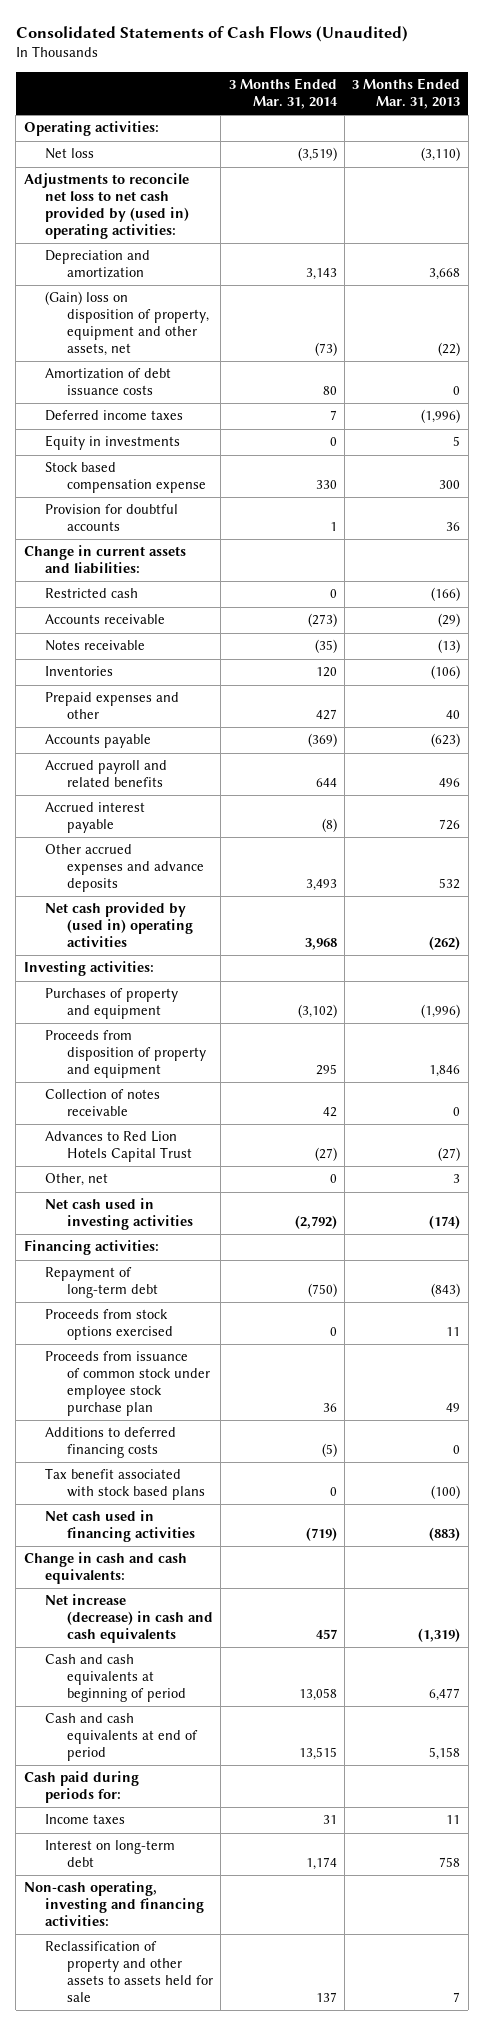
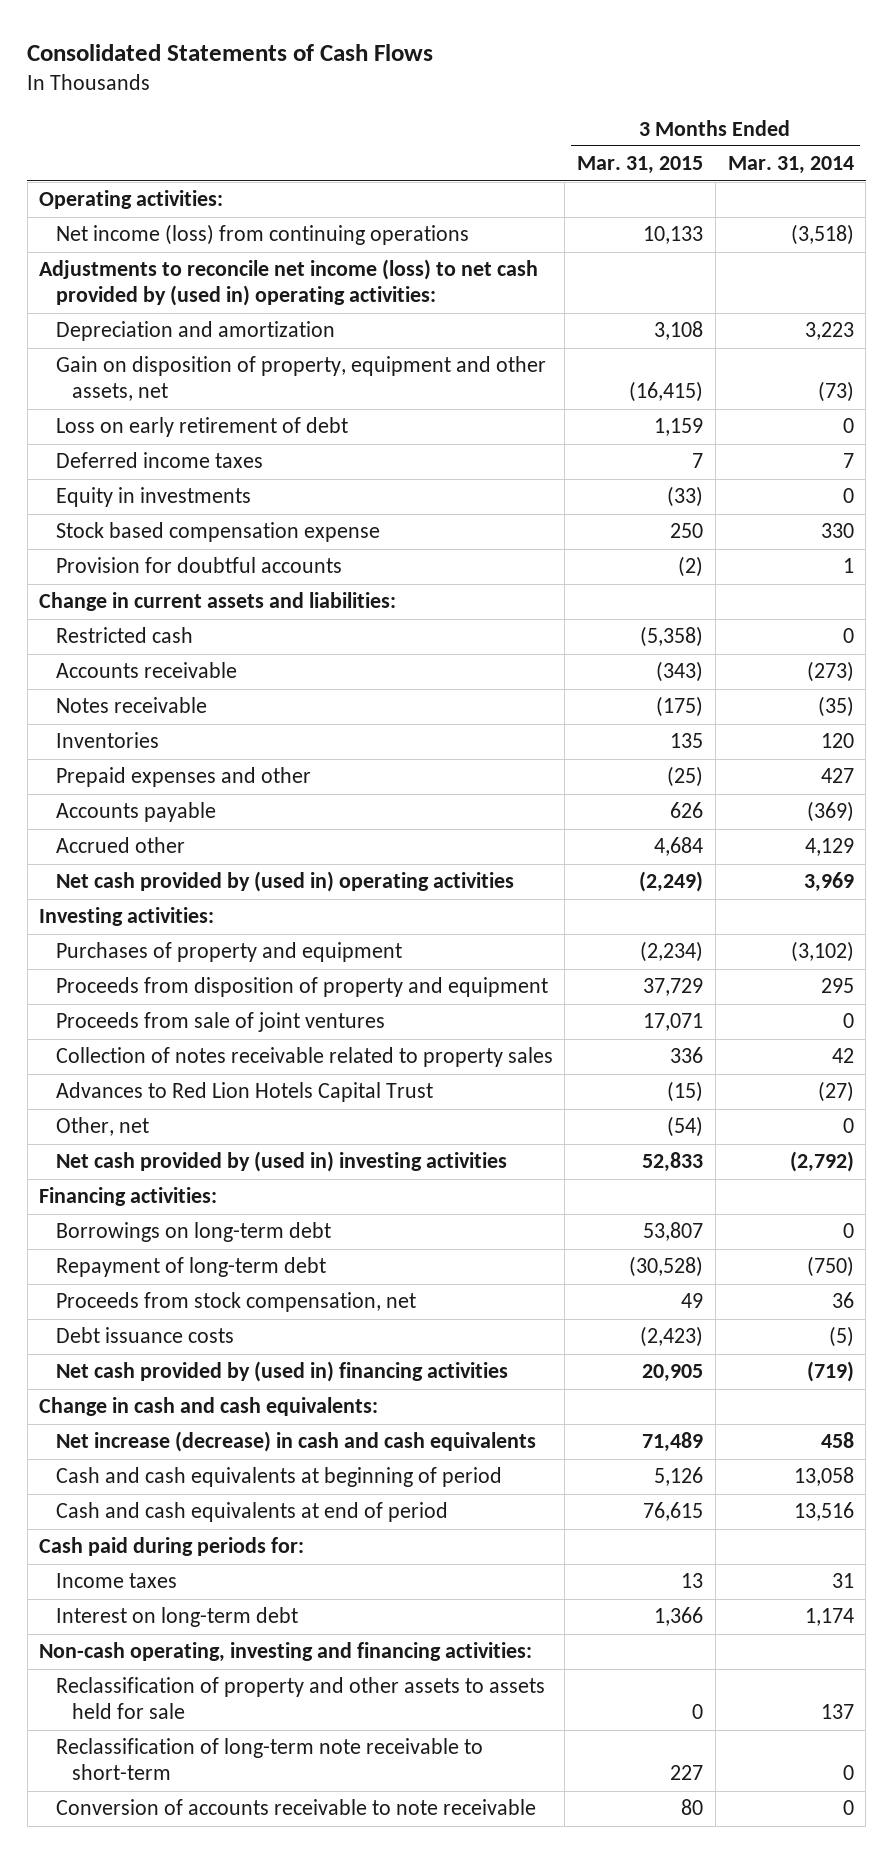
- Consolidated Statements of Cash Flows (Unaudited)
+ Consolidated Statements of Cash Flows
- | 3 Months Ended Mar. 31, 2014 | 3 Months Ended Mar. 31, 2013
+ | 3 Months Ended Mar. 31, 2015 | 3 Months Ended Mar. 31, 2014
- Net loss | (3,519) | (3,110)
- Adjustments to reconcile net loss to net cash provided by (used in) operating activities:
- Depreciation and amortization | 3,143 | 3,668
- (Gain) loss on disposition of property, equipment and other assets, net | (73) | (22)
- Amortization of debt issuance costs | 80 | 0
+ Net income (loss) from continuing operations | 10,133 | (3,518)
+ Adjustments to reconcile net income (loss) to net cash provided by (used in) operating activities:
+ Depreciation and amortization | 3,108 | 3,223
+ Gain on disposition of property, equipment and other assets, net | (16,415) | (73)
+ Loss on early retirement of debt | 1,159 | 0
- Accrued payroll and related benefits | 644 | 496
- Accrued interest payable | (8) | 726
- Other accrued expenses and advance deposits | 3,493 | 532
- Net cash provided by (used in) operating activities | 3,968 | (262)
+ Accrued other | 4,684 | 4,129
+ Net cash provided by (used in) operating activities | (2,249) | 3,969
- Collection of notes receivable | 42 | 0
+ Proceeds from sale of joint ventures | 17,071 | 0
+ Collection of notes receivable related to property sales | 336 | 42
- Net cash used in investing activities | (2,792) | (174)
+ Net cash provided by (used in) investing activities | 52,833 | (2,792)
+ Borrowings on long-term debt | 53,807 | 0
- Proceeds from stock options exercised | 0 | 11
- Proceeds from issuance of common stock under employee stock purchase plan | 36 | 49
- Additions to deferred financing costs | (5) | 0
- Tax benefit associated with stock based plans | 0 | (100)
- Net cash used in financing activities | (719) | (883)
+ Proceeds from stock compensation, net | 49 | 36
+ Debt issuance costs | (2,423) | (5)
+ Net cash provided by (used in) financing activities | 20,905 | (719)
- Net increase (decrease) in cash and cash equivalents | 457 | (1,319)
+ Net increase (decrease) in cash and cash equivalents | 71,489 | 458
- Cash and cash equivalents at end of period | 13,515 | 5,158
+ Cash and cash equivalents at end of period | 76,615 | 13,516
+ Reclassification of long-term note receivable to short-term | 227 | 0
+ Conversion of accounts receivable to note receivable | 80 | 0

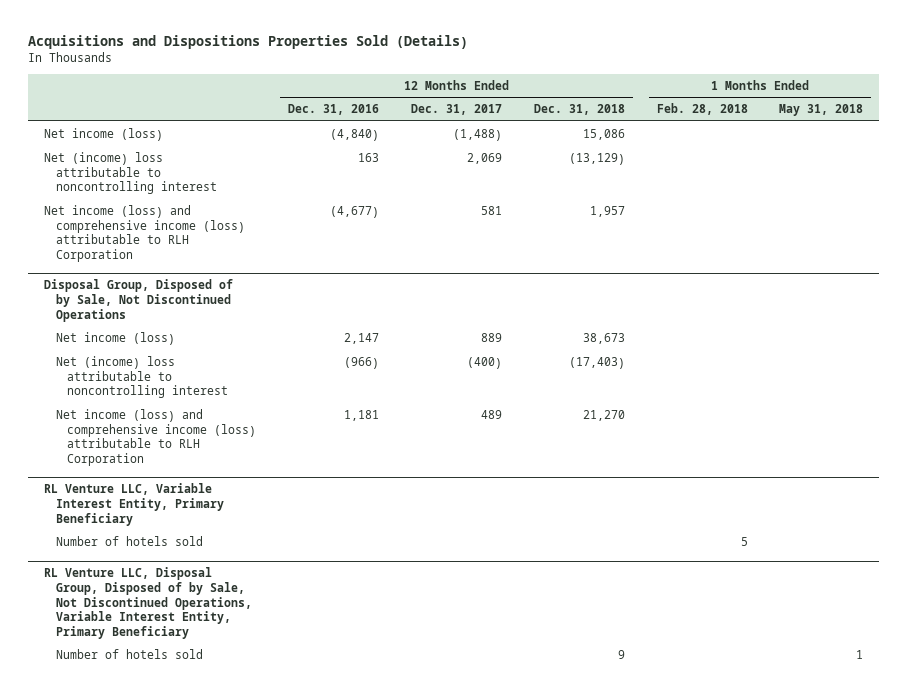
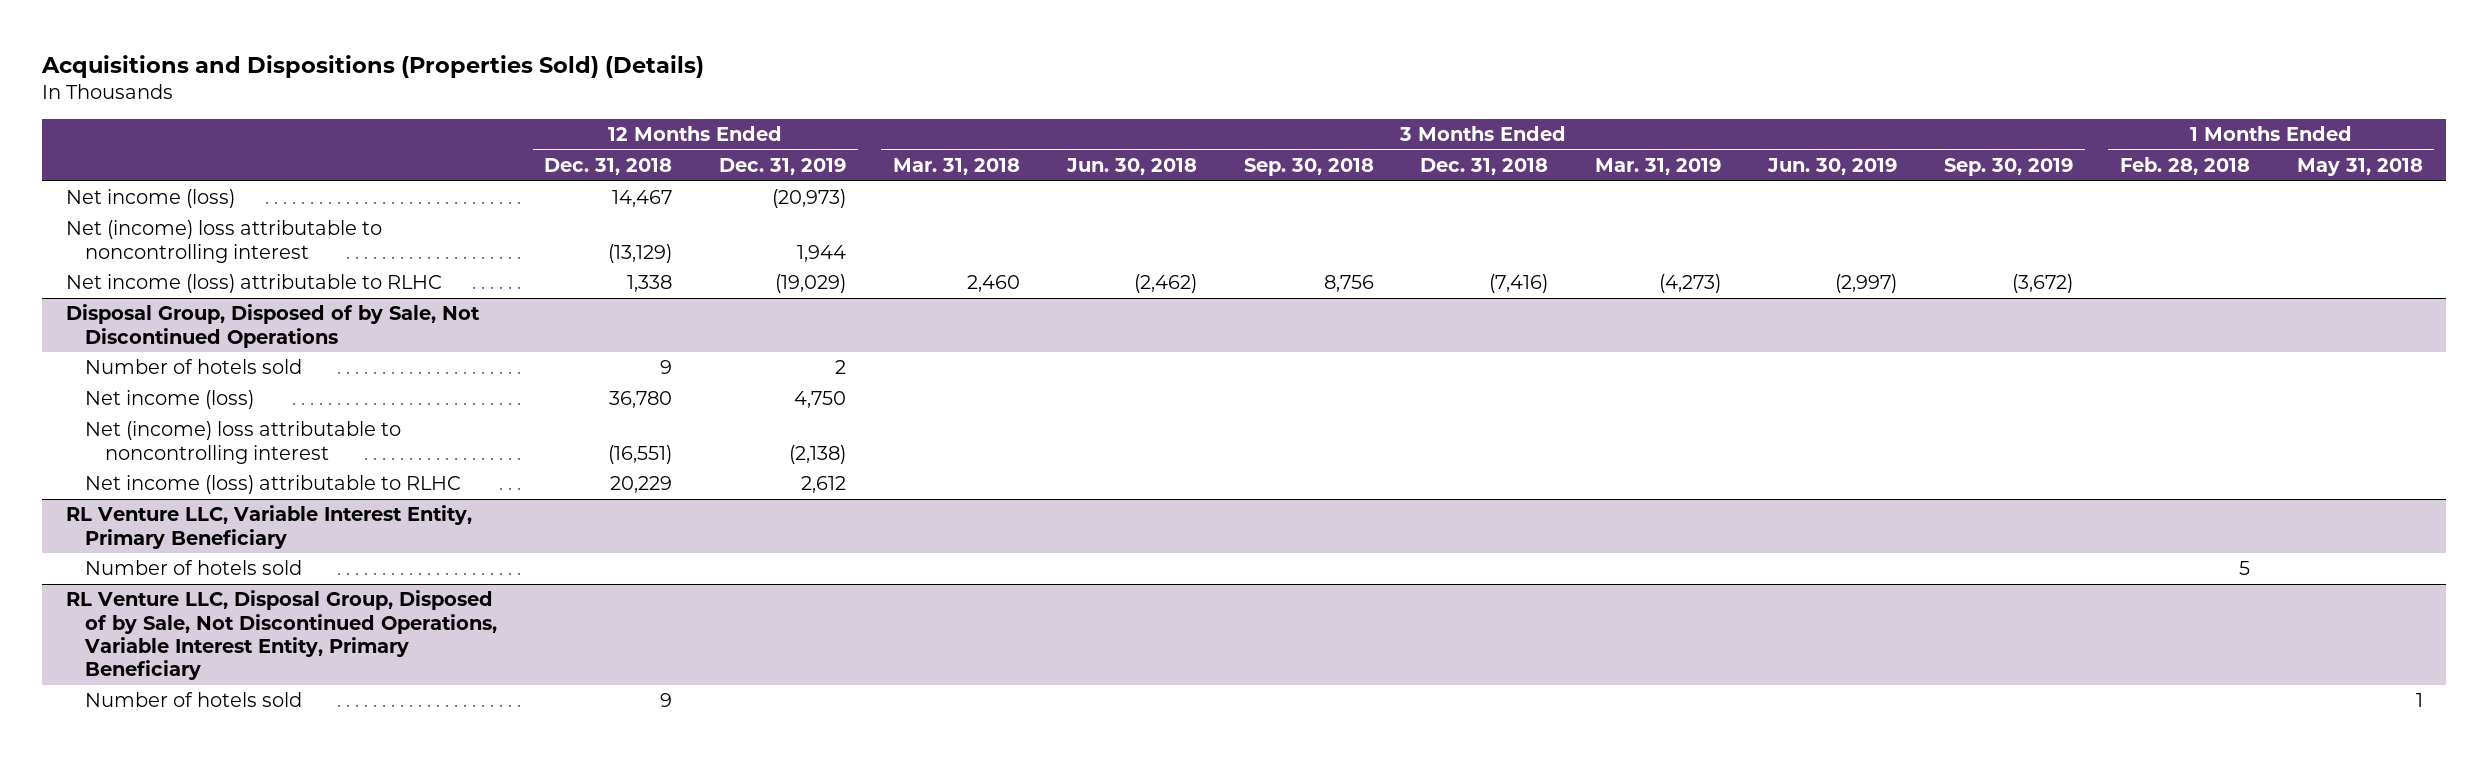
- Acquisitions and Dispositions Properties Sold (Details)
+ Acquisitions and Dispositions (Properties Sold) (Details)
- | 12 Months Ended Dec. 31, 2016 | 12 Months Ended Dec. 31, 2017 | 12 Months Ended Dec. 31, 2018 | 1 Months Ended Feb. 28, 2018 | 1 Months Ended May 31, 2018
+ | 12 Months Ended Dec. 31, 2018 | 12 Months Ended Dec. 31, 2019 | 3 Months Ended Mar. 31, 2018 | 3 Months Ended Jun. 30, 2018 | 3 Months Ended Sep. 30, 2018 | 3 Months Ended Dec. 31, 2018 | 3 Months Ended Mar. 31, 2019 | 3 Months Ended Jun. 30, 2019 | 3 Months Ended Sep. 30, 2019 | 1 Months Ended Feb. 28, 2018 | 1 Months Ended May 31, 2018
- Net income (loss) | (4,840) | (1,488) | 15,086 | |
+ Net income (loss) | 14,467 | (20,973) | | | | | | | | |
- Net income (loss) and comprehensive income (loss) attributable to RLH Corporation | (4,677) | 581 | 1,957 | |
+ Net income (loss) attributable to RLHC | 1,338 | (19,029) | 2,460 | (2,462) | 8,756 | (7,416) | (4,273) | (2,997) | (3,672) | |
@ Disposal Group, Disposed of by Sale, Not Discontinued Operations
- Net income (loss) | 2,147 | 889 | 38,673 | |
- Net (income) loss attributable to noncontrolling interest | (966) | (400) | (17,403) | |
- Net income (loss) and comprehensive income (loss) attributable to RLH Corporation | 1,181 | 489 | 21,270 | |
+ Number of hotels sold | 9 | 2 | | | | | | | | |
+ Net income (loss) | 36,780 | 4,750 | | | | | | | | |
+ Net (income) loss attributable to noncontrolling interest | (16,551) | (2,138) | | | | | | | | |
+ Net income (loss) attributable to RLHC | 20,229 | 2,612 | | | | | | | | |

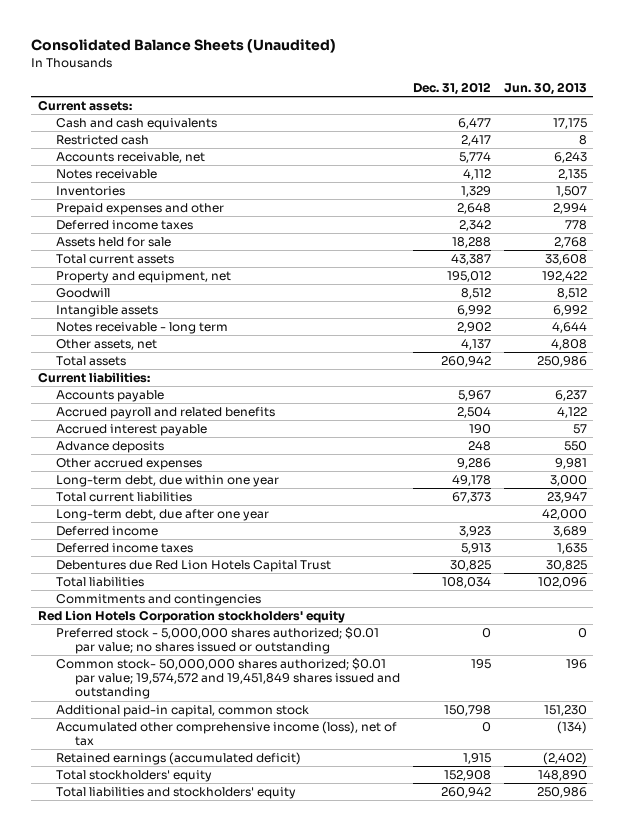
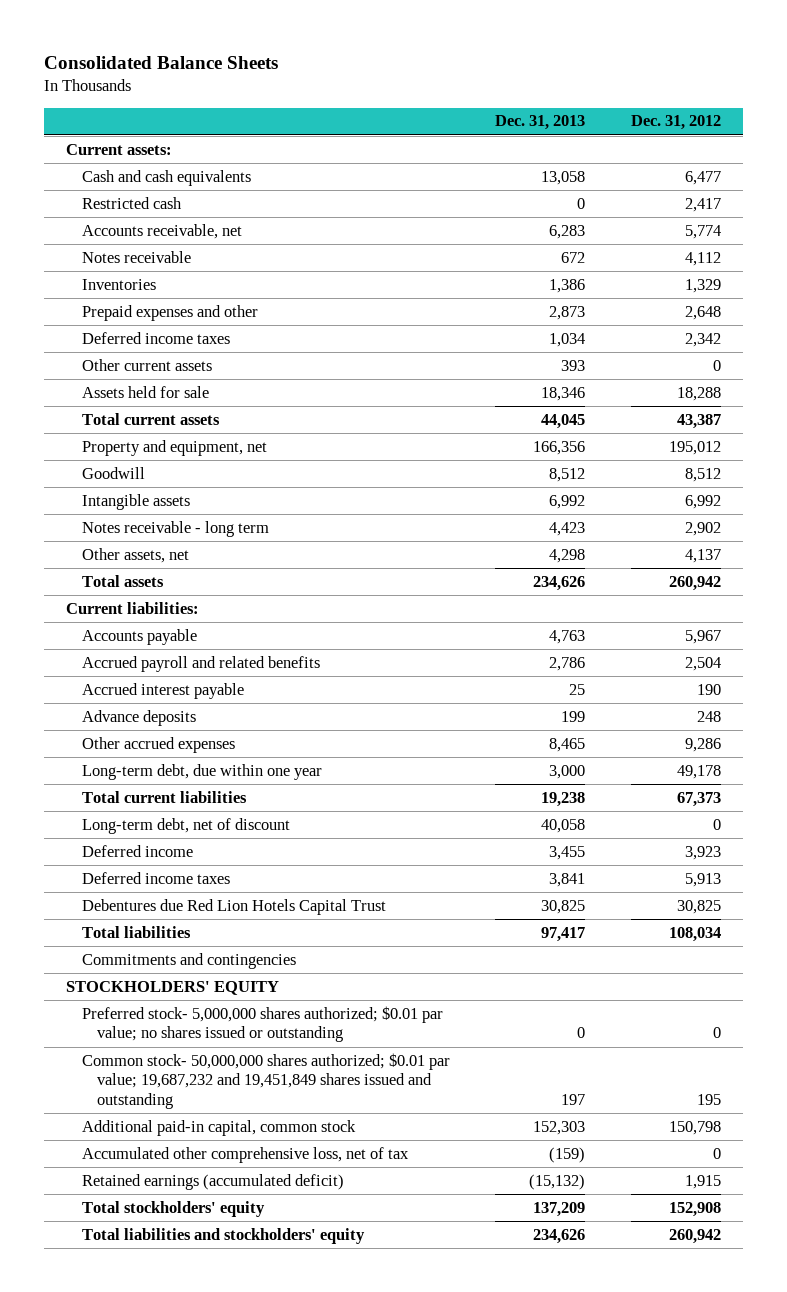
- Consolidated Balance Sheets (Unaudited)
+ Consolidated Balance Sheets
- | Dec. 31, 2012 | Jun. 30, 2013
+ | Dec. 31, 2013 | Dec. 31, 2012
+ Other current assets | 393 | 0
- Long-term debt, due after one year | | 42,000
+ Long-term debt, net of discount | 40,058 | 0
- Red Lion Hotels Corporation stockholders' equity
- Preferred stock - 5,000,000 shares authorized; $0.01 par value; no shares issued or outstanding | 0 | 0
- Common stock- 50,000,000 shares authorized; $0.01 par value; 19,574,572 and 19,451,849 shares issued and outstanding | 195 | 196
+ STOCKHOLDERS' EQUITY
+ Preferred stock- 5,000,000 shares authorized; $0.01 par value; no shares issued or outstanding | 0 | 0
+ Common stock- 50,000,000 shares authorized; $0.01 par value; 19,687,232 and 19,451,849 shares issued and outstanding | 197 | 195
- Accumulated other comprehensive income (loss), net of tax | 0 | (134)
+ Accumulated other comprehensive loss, net of tax | (159) | 0

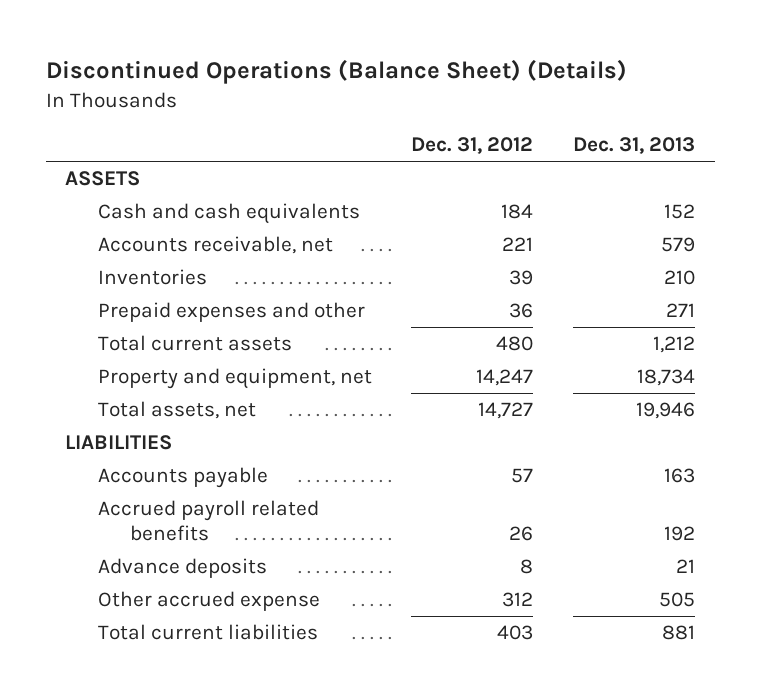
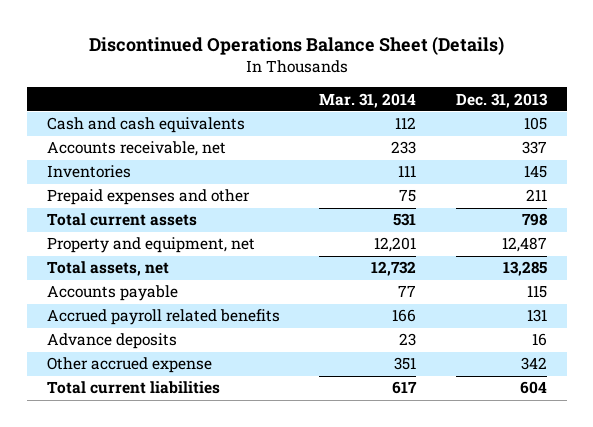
- Discontinued Operations (Balance Sheet) (Details)
+ Discontinued Operations Balance Sheet (Details)
- | Dec. 31, 2012 | Dec. 31, 2013
+ | Mar. 31, 2014 | Dec. 31, 2013
- ASSETS
- Cash and cash equivalents | 184 | 152
- Accounts receivable, net | 221 | 579
- Inventories | 39 | 210
- Prepaid expenses and other | 36 | 271
- Total current assets | 480 | 1,212
- Property and equipment, net | 14,247 | 18,734
- Total assets, net | 14,727 | 19,946
- LIABILITIES
- Accounts payable | 57 | 163
- Accrued payroll related benefits | 26 | 192
- Advance deposits | 8 | 21
- Other accrued expense | 312 | 505
- Total current liabilities | 403 | 881
+ Cash and cash equivalents | 112 | 105
+ Accounts receivable, net | 233 | 337
+ Inventories | 111 | 145
+ Prepaid expenses and other | 75 | 211
+ Total current assets | 531 | 798
+ Property and equipment, net | 12,201 | 12,487
+ Total assets, net | 12,732 | 13,285
+ Accounts payable | 77 | 115
+ Accrued payroll related benefits | 166 | 131
+ Advance deposits | 23 | 16
+ Other accrued expense | 351 | 342
+ Total current liabilities | 617 | 604

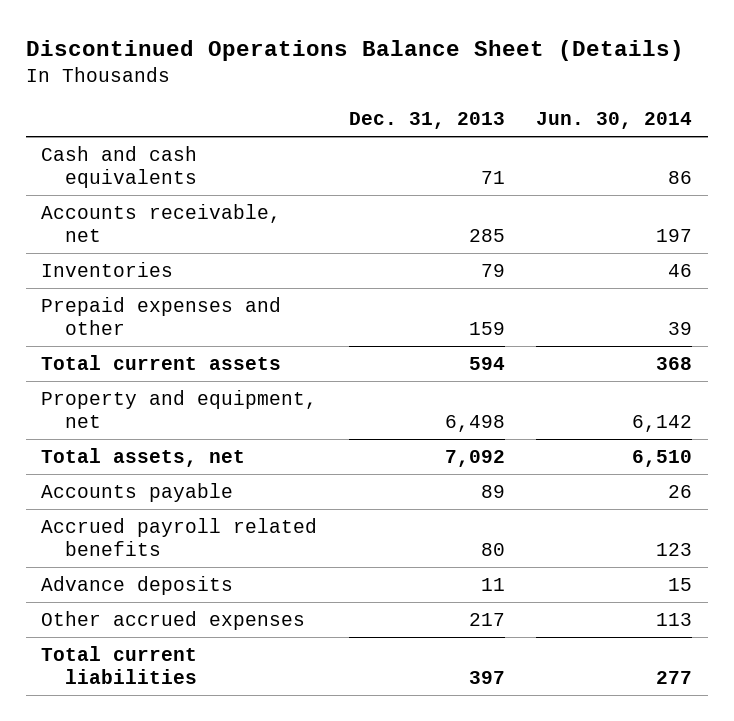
- | Mar. 31, 2014 | Dec. 31, 2013
+ | Dec. 31, 2013 | Jun. 30, 2014
- Cash and cash equivalents | 112 | 105
- Accounts receivable, net | 233 | 337
- Inventories | 111 | 145
- Prepaid expenses and other | 75 | 211
- Total current assets | 531 | 798
- Property and equipment, net | 12,201 | 12,487
- Total assets, net | 12,732 | 13,285
- Accounts payable | 77 | 115
- Accrued payroll related benefits | 166 | 131
- Advance deposits | 23 | 16
- Other accrued expense | 351 | 342
- Total current liabilities | 617 | 604
+ Cash and cash equivalents | 71 | 86
+ Accounts receivable, net | 285 | 197
+ Inventories | 79 | 46
+ Prepaid expenses and other | 159 | 39
+ Total current assets | 594 | 368
+ Property and equipment, net | 6,498 | 6,142
+ Total assets, net | 7,092 | 6,510
+ Accounts payable | 89 | 26
+ Accrued payroll related benefits | 80 | 123
+ Advance deposits | 11 | 15
+ Other accrued expenses | 217 | 113
+ Total current liabilities | 397 | 277

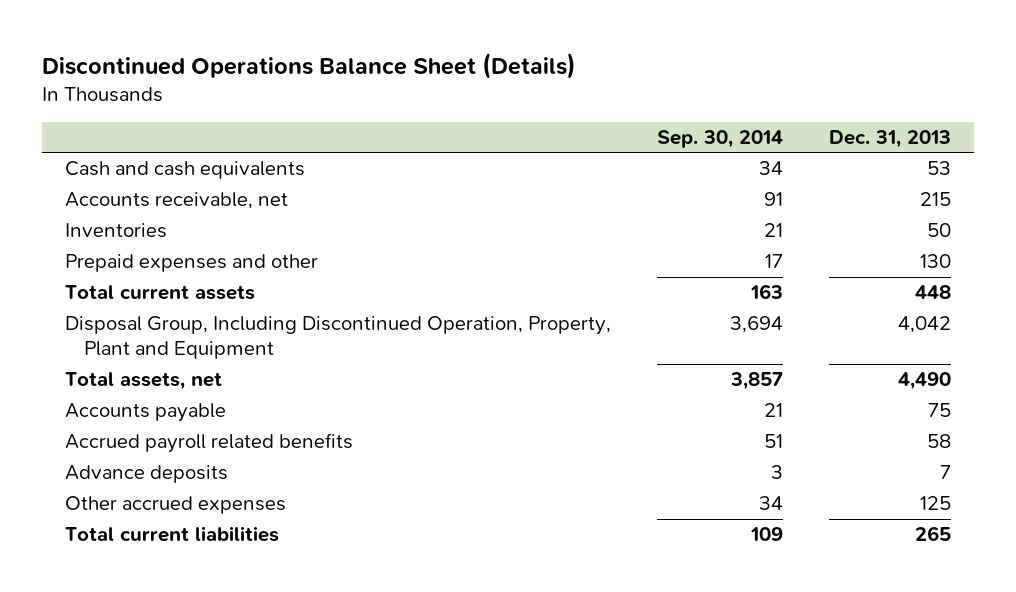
- | Dec. 31, 2013 | Jun. 30, 2014
+ | Sep. 30, 2014 | Dec. 31, 2013
- Cash and cash equivalents | 71 | 86
- Accounts receivable, net | 285 | 197
- Inventories | 79 | 46
- Prepaid expenses and other | 159 | 39
- Total current assets | 594 | 368
- Property and equipment, net | 6,498 | 6,142
- Total assets, net | 7,092 | 6,510
- Accounts payable | 89 | 26
- Accrued payroll related benefits | 80 | 123
- Advance deposits | 11 | 15
- Other accrued expenses | 217 | 113
- Total current liabilities | 397 | 277
+ Cash and cash equivalents | 34 | 53
+ Accounts receivable, net | 91 | 215
+ Inventories | 21 | 50
+ Prepaid expenses and other | 17 | 130
+ Total current assets | 163 | 448
+ Disposal Group, Including Discontinued Operation, Property, Plant and Equipment | 3,694 | 4,042
+ Total assets, net | 3,857 | 4,490
+ Accounts payable | 21 | 75
+ Accrued payroll related benefits | 51 | 58
+ Advance deposits | 3 | 7
+ Other accrued expenses | 34 | 125
+ Total current liabilities | 109 | 265

